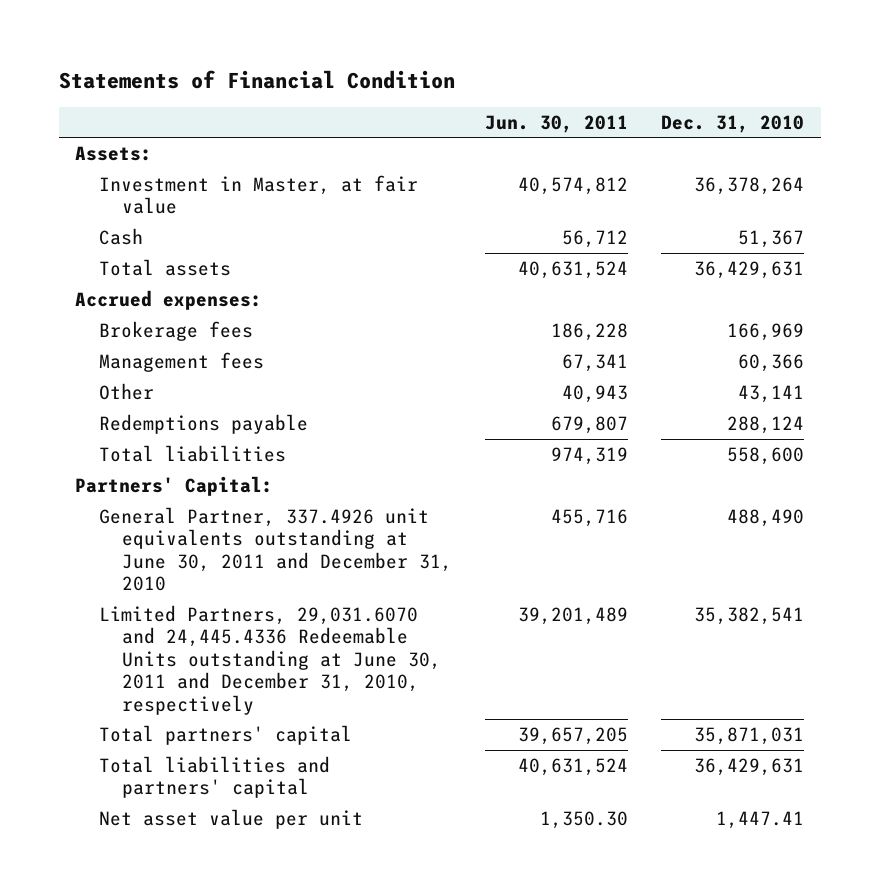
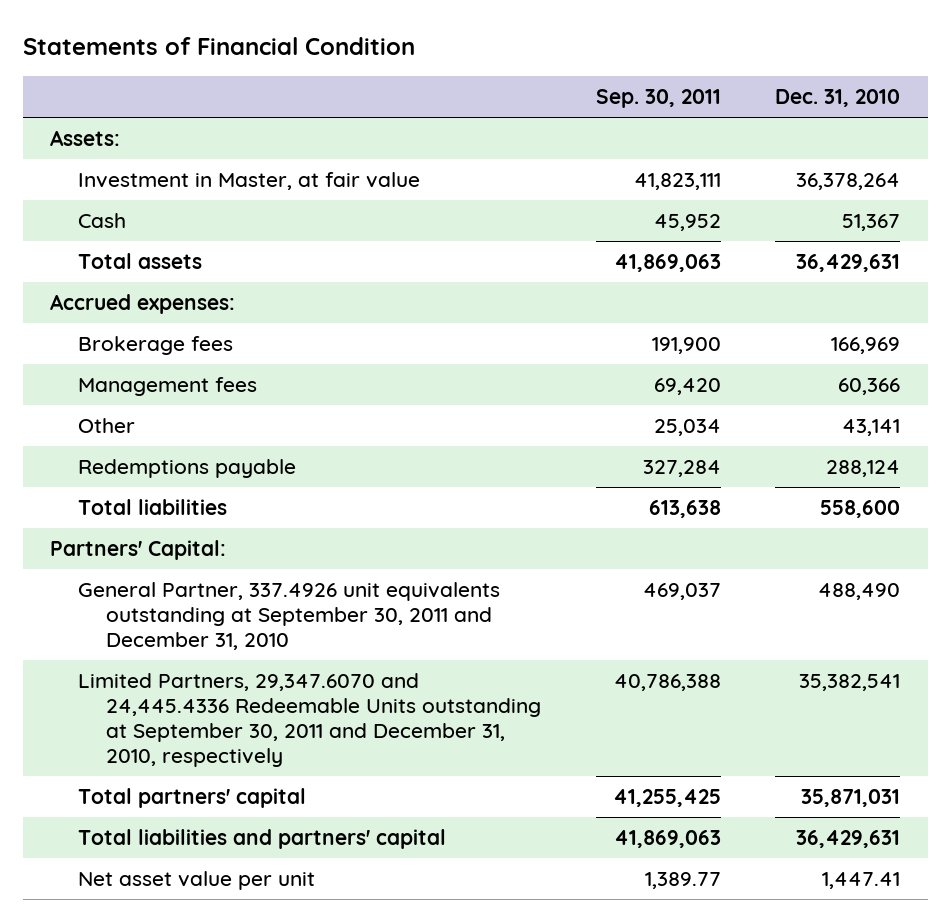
- | Jun. 30, 2011 | Dec. 31, 2010
+ | Sep. 30, 2011 | Dec. 31, 2010
- General Partner, 337.4926 unit equivalents outstanding at June 30, 2011 and December 31, 2010 | 455,716 | 488,490
- Limited Partners, 29,031.6070 and 24,445.4336 Redeemable Units outstanding at June 30, 2011 and December 31, 2010, respectively | 39,201,489 | 35,382,541
+ General Partner, 337.4926 unit equivalents outstanding at September 30, 2011 and December 31, 2010 | 469,037 | 488,490
+ Limited Partners, 29,347.6070 and 24,445.4336 Redeemable Units outstanding at September 30, 2011 and December 31, 2010, respectively | 40,786,388 | 35,382,541

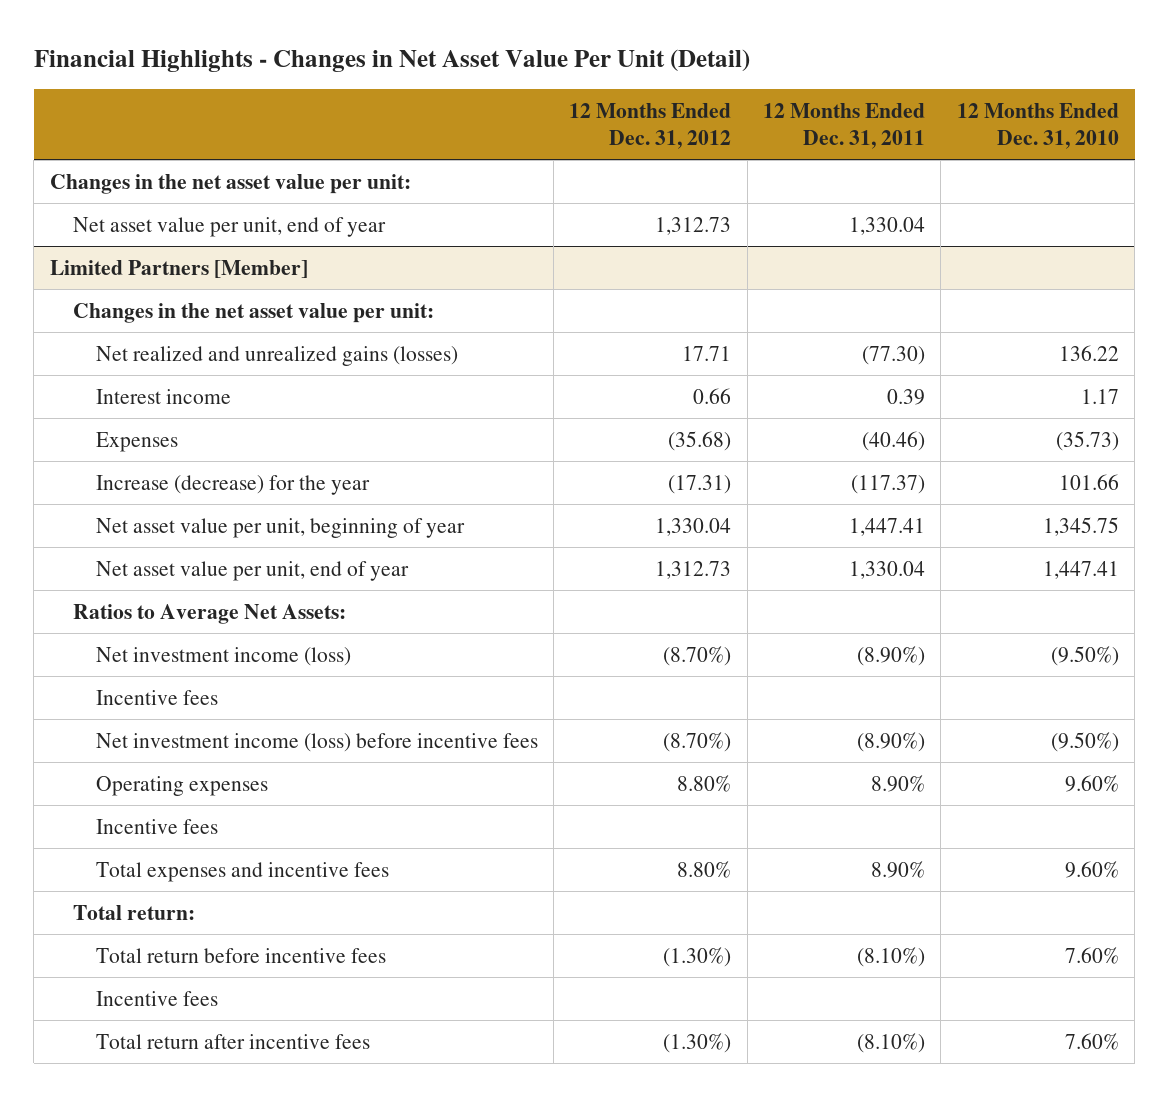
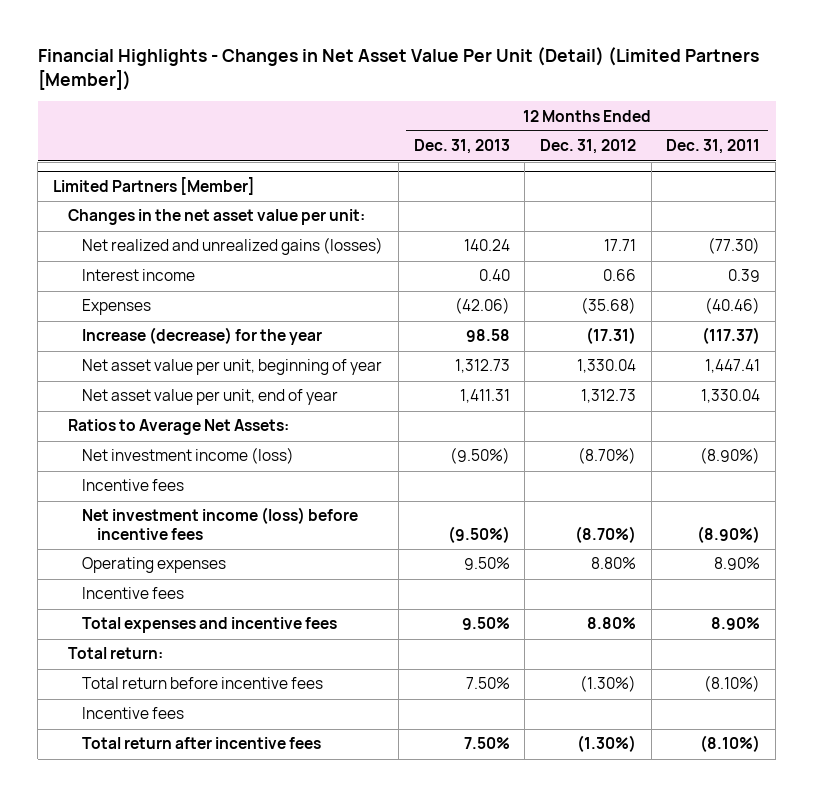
- Financial Highlights - Changes in Net Asset Value Per Unit (Detail)
+ Financial Highlights - Changes in Net Asset Value Per Unit (Detail) (Limited Partners [Member])
- | 12 Months Ended Dec. 31, 2012 | 12 Months Ended Dec. 31, 2011 | 12 Months Ended Dec. 31, 2010
+ | 12 Months Ended Dec. 31, 2013 | 12 Months Ended Dec. 31, 2012 | 12 Months Ended Dec. 31, 2011
- Changes in the net asset value per unit:
- Net asset value per unit, end of year | 1,312.73 | 1,330.04 |

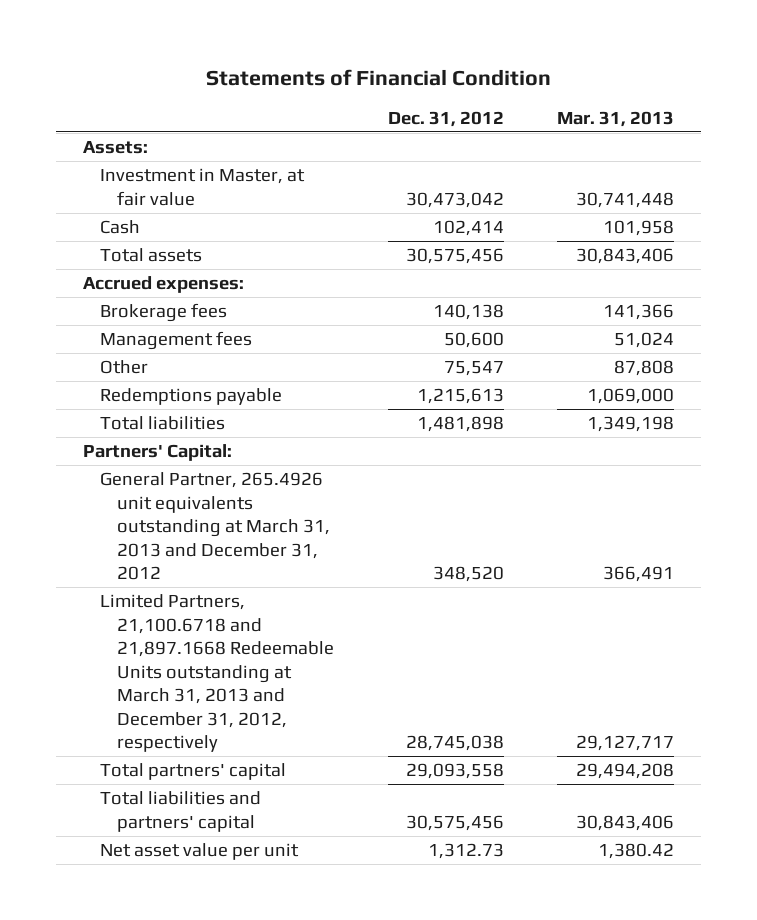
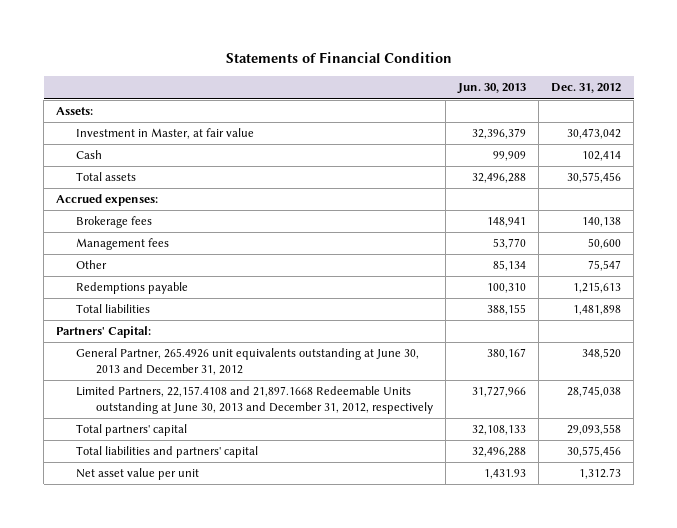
- | Dec. 31, 2012 | Mar. 31, 2013
+ | Jun. 30, 2013 | Dec. 31, 2012
- General Partner, 265.4926 unit equivalents outstanding at March 31, 2013 and December 31, 2012 | 348,520 | 366,491
- Limited Partners, 21,100.6718 and 21,897.1668 Redeemable Units outstanding at March 31, 2013 and December 31, 2012, respectively | 28,745,038 | 29,127,717
+ General Partner, 265.4926 unit equivalents outstanding at June 30, 2013 and December 31, 2012 | 380,167 | 348,520
+ Limited Partners, 22,157.4108 and 21,897.1668 Redeemable Units outstanding at June 30, 2013 and December 31, 2012, respectively | 31,727,966 | 28,745,038

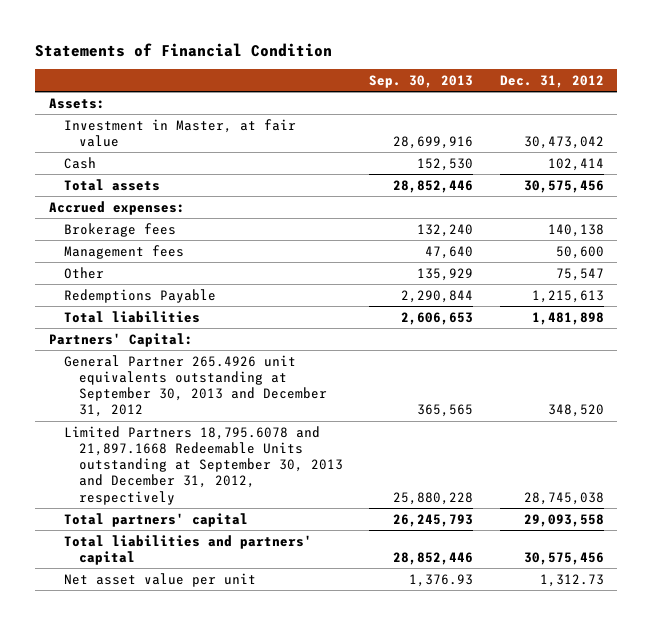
- | Jun. 30, 2013 | Dec. 31, 2012
+ | Sep. 30, 2013 | Dec. 31, 2012
- Redemptions payable | 100,310 | 1,215,613
+ Redemptions Payable | 2,290,844 | 1,215,613
- General Partner, 265.4926 unit equivalents outstanding at June 30, 2013 and December 31, 2012 | 380,167 | 348,520
- Limited Partners, 22,157.4108 and 21,897.1668 Redeemable Units outstanding at June 30, 2013 and December 31, 2012, respectively | 31,727,966 | 28,745,038
+ General Partner 265.4926 unit equivalents outstanding at September 30, 2013 and December 31, 2012 | 365,565 | 348,520
+ Limited Partners 18,795.6078 and 21,897.1668 Redeemable Units outstanding at September 30, 2013 and December 31, 2012, respectively | 25,880,228 | 28,745,038

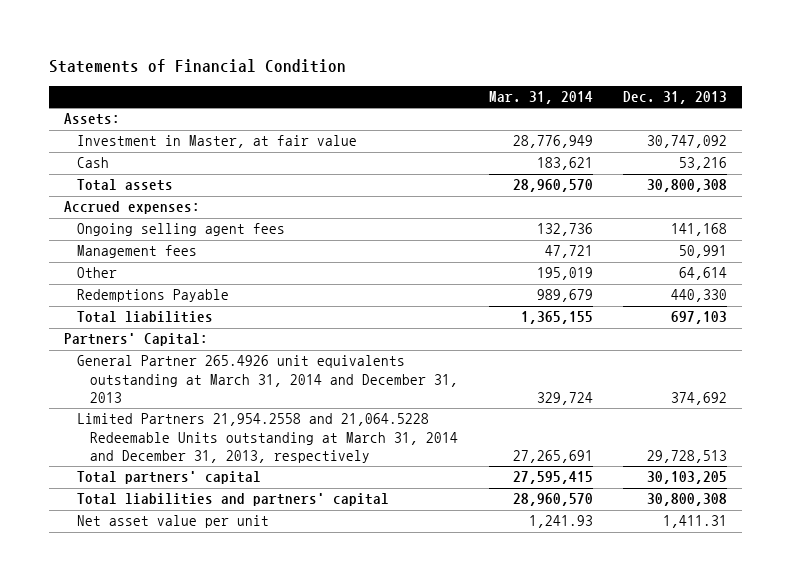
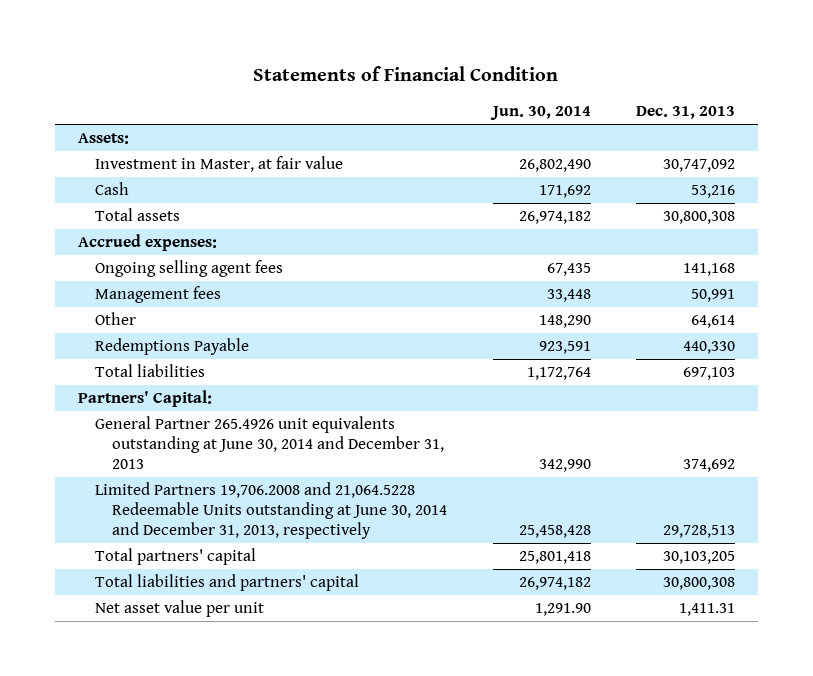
- | Mar. 31, 2014 | Dec. 31, 2013
+ | Jun. 30, 2014 | Dec. 31, 2013
- General Partner 265.4926 unit equivalents outstanding at March 31, 2014 and December 31, 2013 | 329,724 | 374,692
- Limited Partners 21,954.2558 and 21,064.5228 Redeemable Units outstanding at March 31, 2014 and December 31, 2013, respectively | 27,265,691 | 29,728,513
+ General Partner 265.4926 unit equivalents outstanding at June 30, 2014 and December 31, 2013 | 342,990 | 374,692
+ Limited Partners 19,706.2008 and 21,064.5228 Redeemable Units outstanding at June 30, 2014 and December 31, 2013, respectively | 25,458,428 | 29,728,513

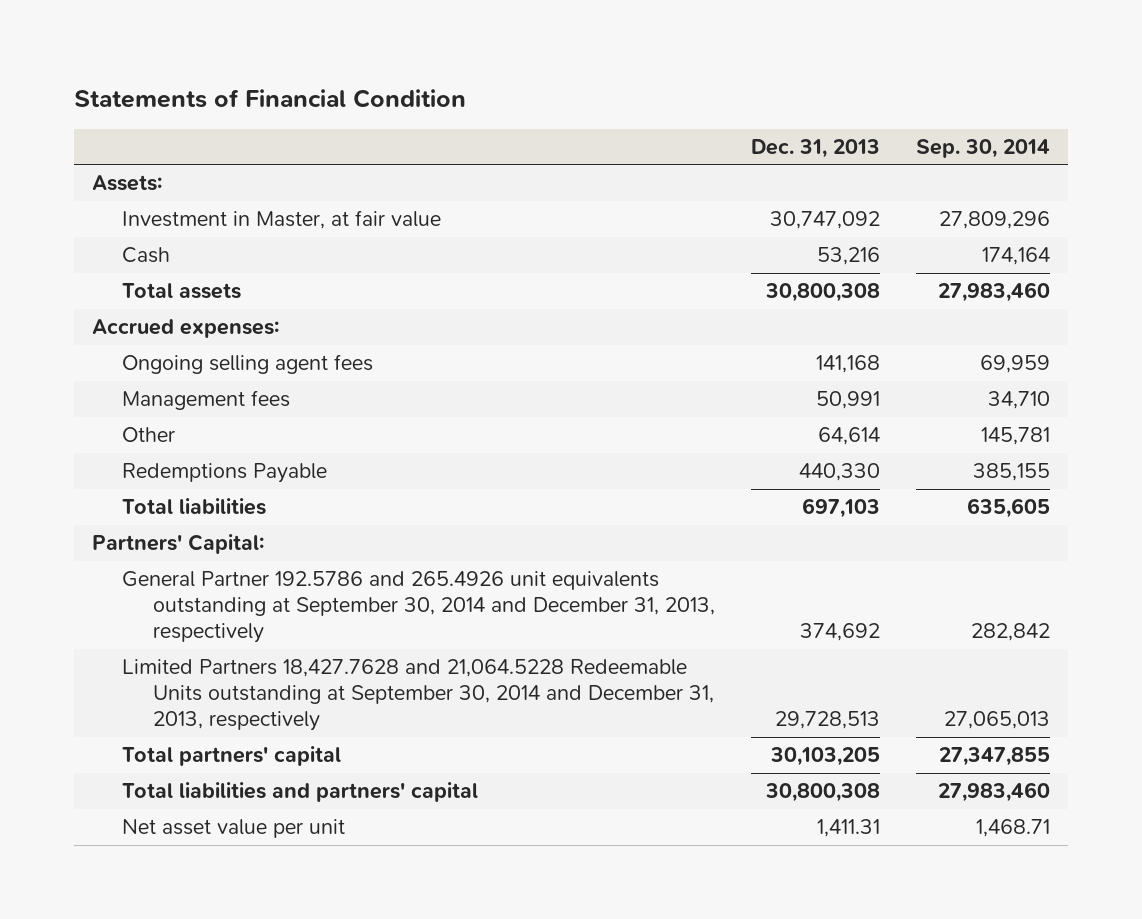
- | Jun. 30, 2014 | Dec. 31, 2013
+ | Dec. 31, 2013 | Sep. 30, 2014
- General Partner 265.4926 unit equivalents outstanding at June 30, 2014 and December 31, 2013 | 342,990 | 374,692
- Limited Partners 19,706.2008 and 21,064.5228 Redeemable Units outstanding at June 30, 2014 and December 31, 2013, respectively | 25,458,428 | 29,728,513
+ General Partner 192.5786 and 265.4926 unit equivalents outstanding at September 30, 2014 and December 31, 2013, respectively | 374,692 | 282,842
+ Limited Partners 18,427.7628 and 21,064.5228 Redeemable Units outstanding at September 30, 2014 and December 31, 2013, respectively | 29,728,513 | 27,065,013

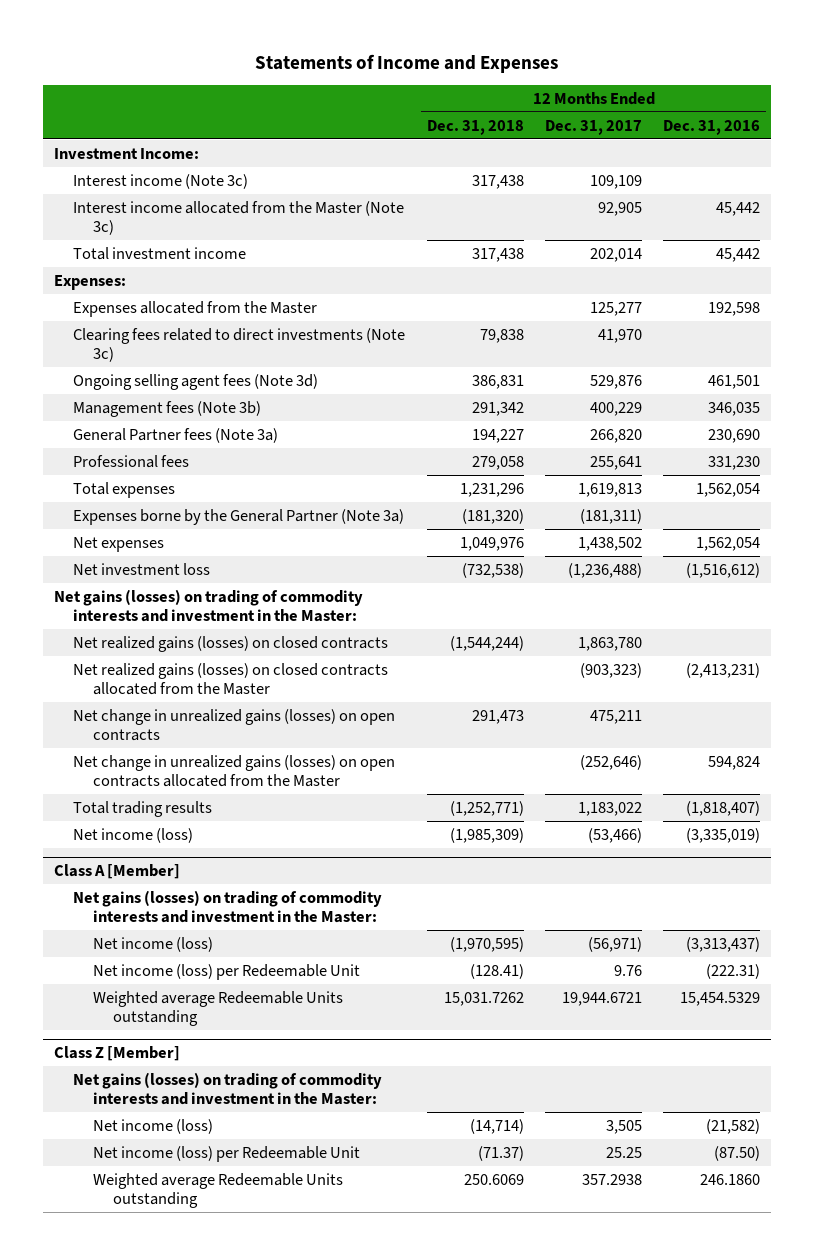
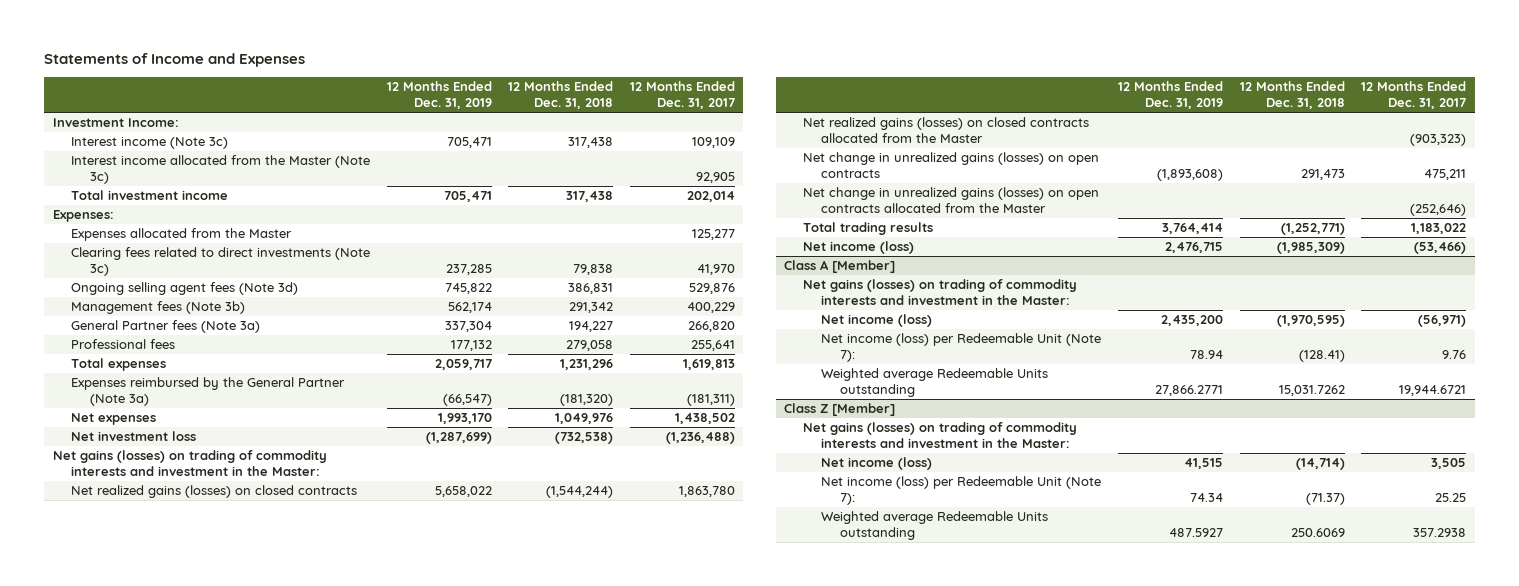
- | 12 Months Ended Dec. 31, 2018 | 12 Months Ended Dec. 31, 2017 | 12 Months Ended Dec. 31, 2016
+ | 12 Months Ended Dec. 31, 2019 | 12 Months Ended Dec. 31, 2018 | 12 Months Ended Dec. 31, 2017
- Expenses borne by the General Partner (Note 3a) | (181,320) | (181,311) |
+ Expenses reimbursed by the General Partner (Note 3a) | (66,547) | (181,320) | (181,311)
@ Class A [Member]
- Net income (loss) per Redeemable Unit | (128.41) | 9.76 | (222.31)
+ Net income (loss) per Redeemable Unit (Note 7): | 78.94 | (128.41) | 9.76
@ Class Z [Member]
- Net income (loss) per Redeemable Unit | (71.37) | 25.25 | (87.50)
+ Net income (loss) per Redeemable Unit (Note 7): | 74.34 | (71.37) | 25.25

